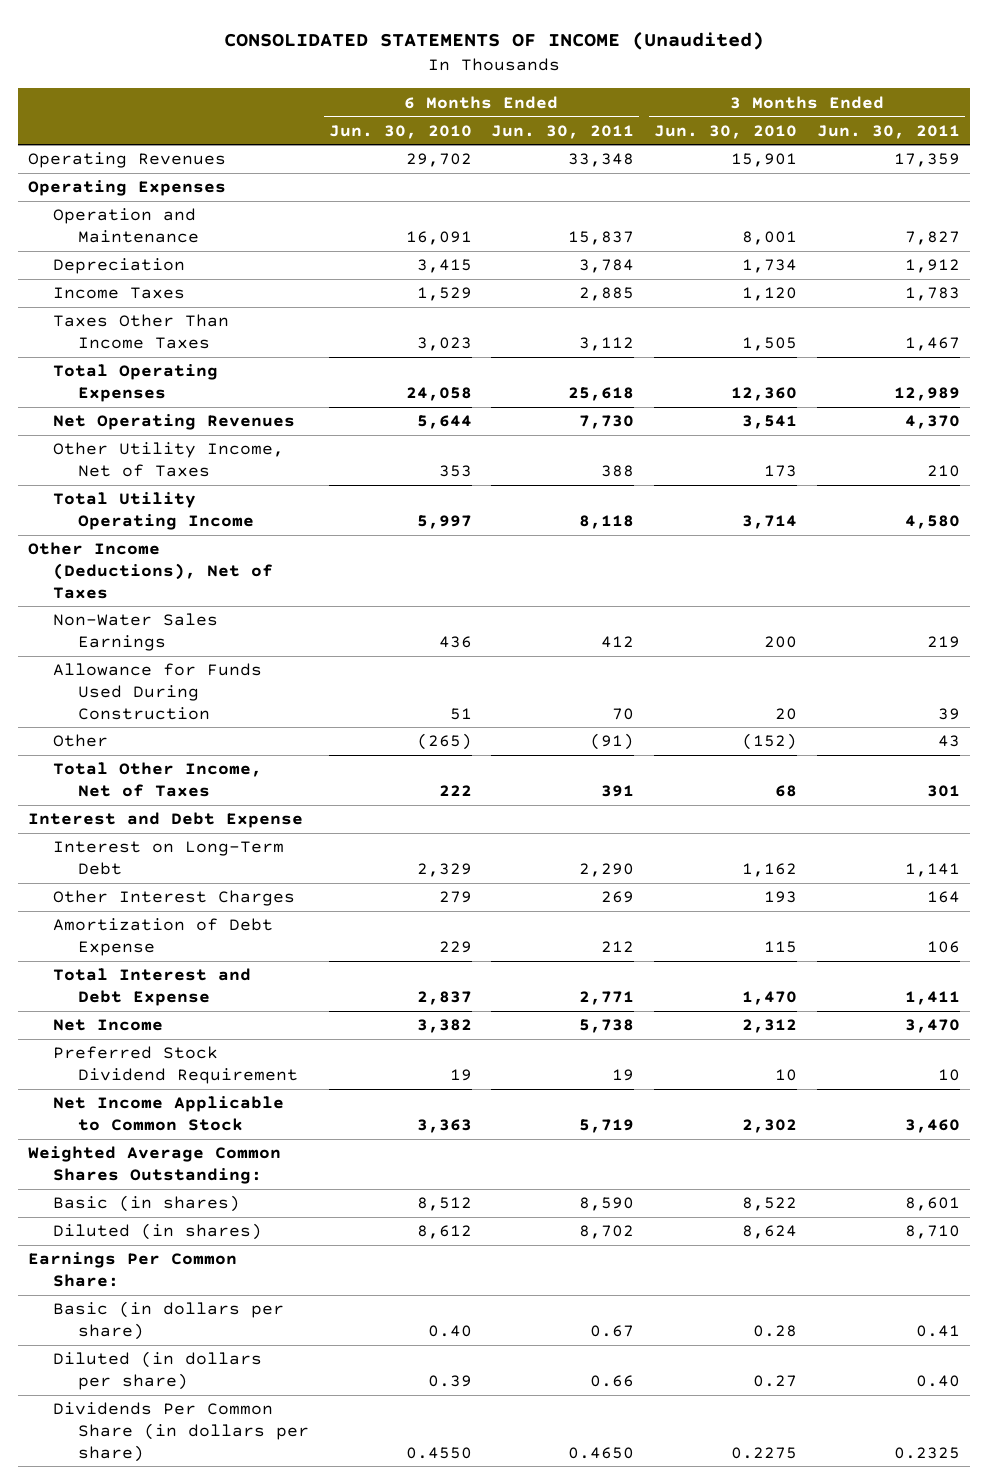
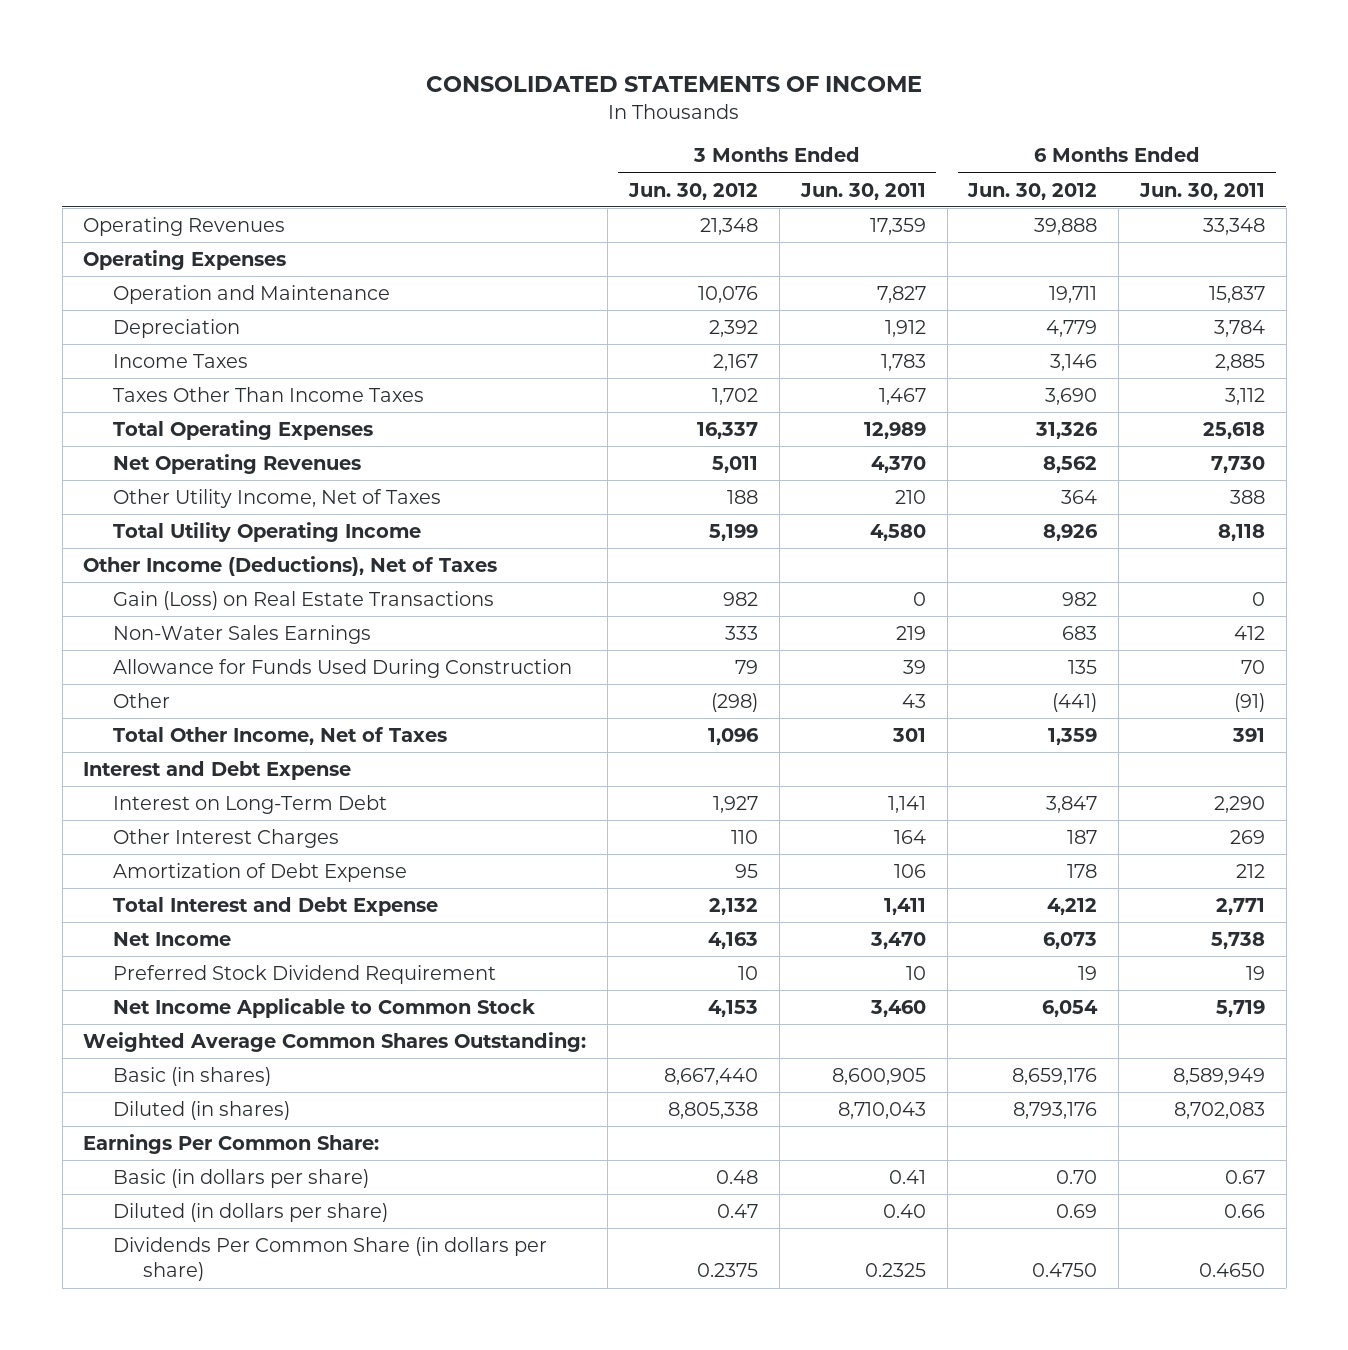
- CONSOLIDATED STATEMENTS OF INCOME (Unaudited)
+ CONSOLIDATED STATEMENTS OF INCOME
- | 6 Months Ended Jun. 30, 2010 | 6 Months Ended Jun. 30, 2011 | 3 Months Ended Jun. 30, 2010 | 3 Months Ended Jun. 30, 2011
+ | 3 Months Ended Jun. 30, 2012 | 3 Months Ended Jun. 30, 2011 | 6 Months Ended Jun. 30, 2012 | 6 Months Ended Jun. 30, 2011
+ Gain (Loss) on Real Estate Transactions | 982 | 0 | 982 | 0
- Basic (in shares) | 8,512 | 8,590 | 8,522 | 8,601
- Diluted (in shares) | 8,612 | 8,702 | 8,624 | 8,710
+ Basic (in shares) | 8,667,440 | 8,600,905 | 8,659,176 | 8,589,949
+ Diluted (in shares) | 8,805,338 | 8,710,043 | 8,793,176 | 8,702,083

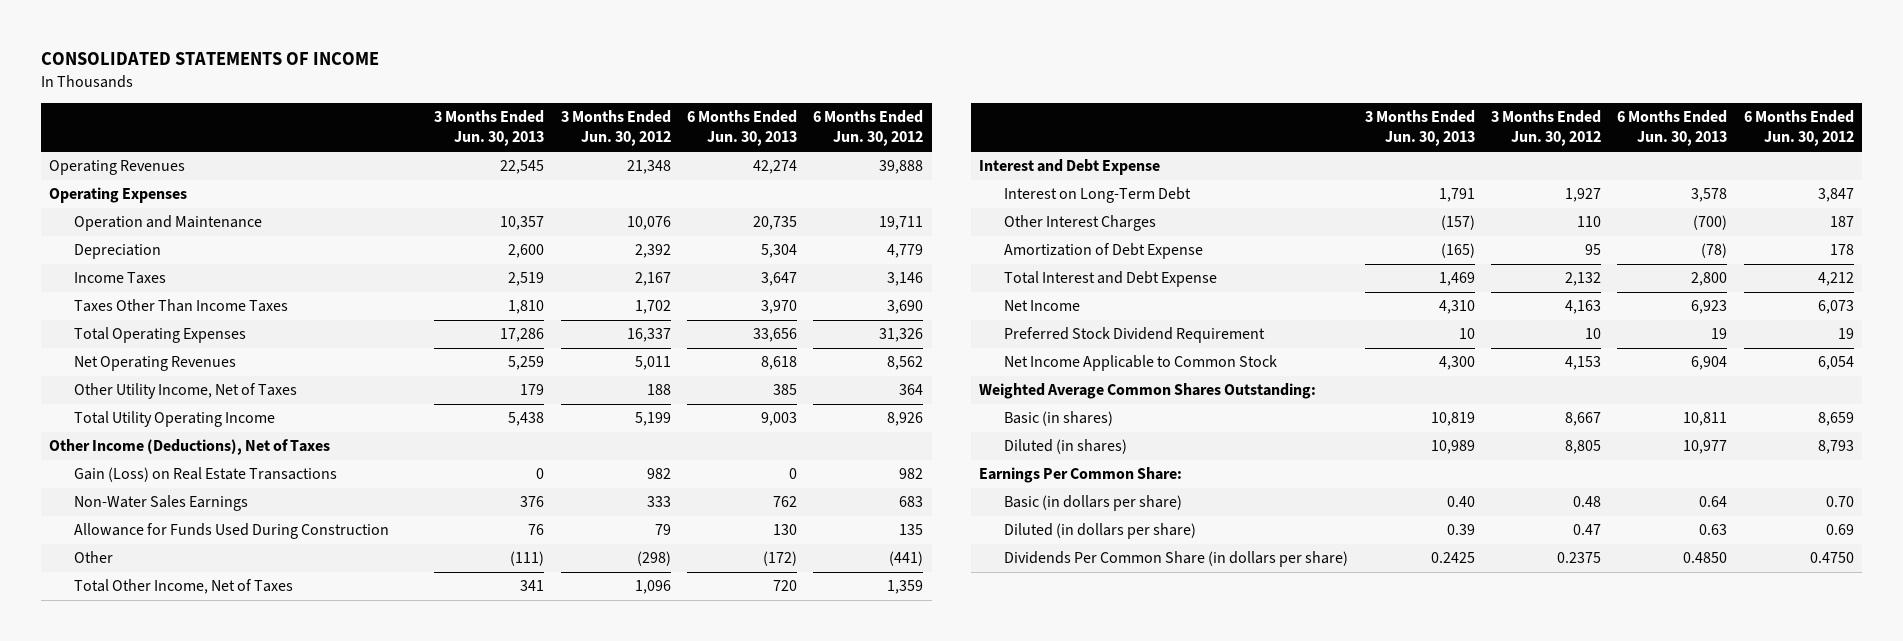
- | 3 Months Ended Jun. 30, 2012 | 3 Months Ended Jun. 30, 2011 | 6 Months Ended Jun. 30, 2012 | 6 Months Ended Jun. 30, 2011
+ | 3 Months Ended Jun. 30, 2013 | 3 Months Ended Jun. 30, 2012 | 6 Months Ended Jun. 30, 2013 | 6 Months Ended Jun. 30, 2012
- Basic (in shares) | 8,667,440 | 8,600,905 | 8,659,176 | 8,589,949
- Diluted (in shares) | 8,805,338 | 8,710,043 | 8,793,176 | 8,702,083
+ Basic (in shares) | 10,819 | 8,667 | 10,811 | 8,659
+ Diluted (in shares) | 10,989 | 8,805 | 10,977 | 8,793

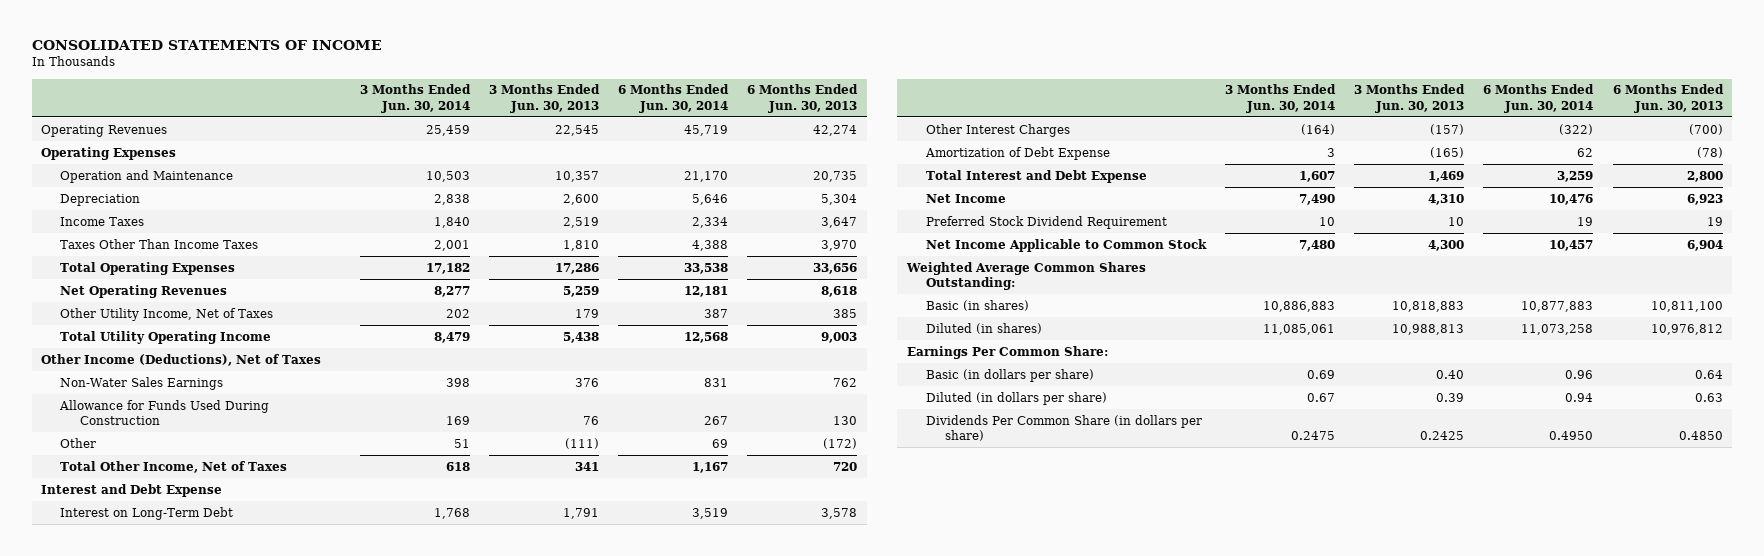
- | 3 Months Ended Jun. 30, 2013 | 3 Months Ended Jun. 30, 2012 | 6 Months Ended Jun. 30, 2013 | 6 Months Ended Jun. 30, 2012
+ | 3 Months Ended Jun. 30, 2014 | 3 Months Ended Jun. 30, 2013 | 6 Months Ended Jun. 30, 2014 | 6 Months Ended Jun. 30, 2013
- Gain (Loss) on Real Estate Transactions | 0 | 982 | 0 | 982
- Basic (in shares) | 10,819 | 8,667 | 10,811 | 8,659
- Diluted (in shares) | 10,989 | 8,805 | 10,977 | 8,793
+ Basic (in shares) | 10,886,883 | 10,818,883 | 10,877,883 | 10,811,100
+ Diluted (in shares) | 11,085,061 | 10,988,813 | 11,073,258 | 10,976,812

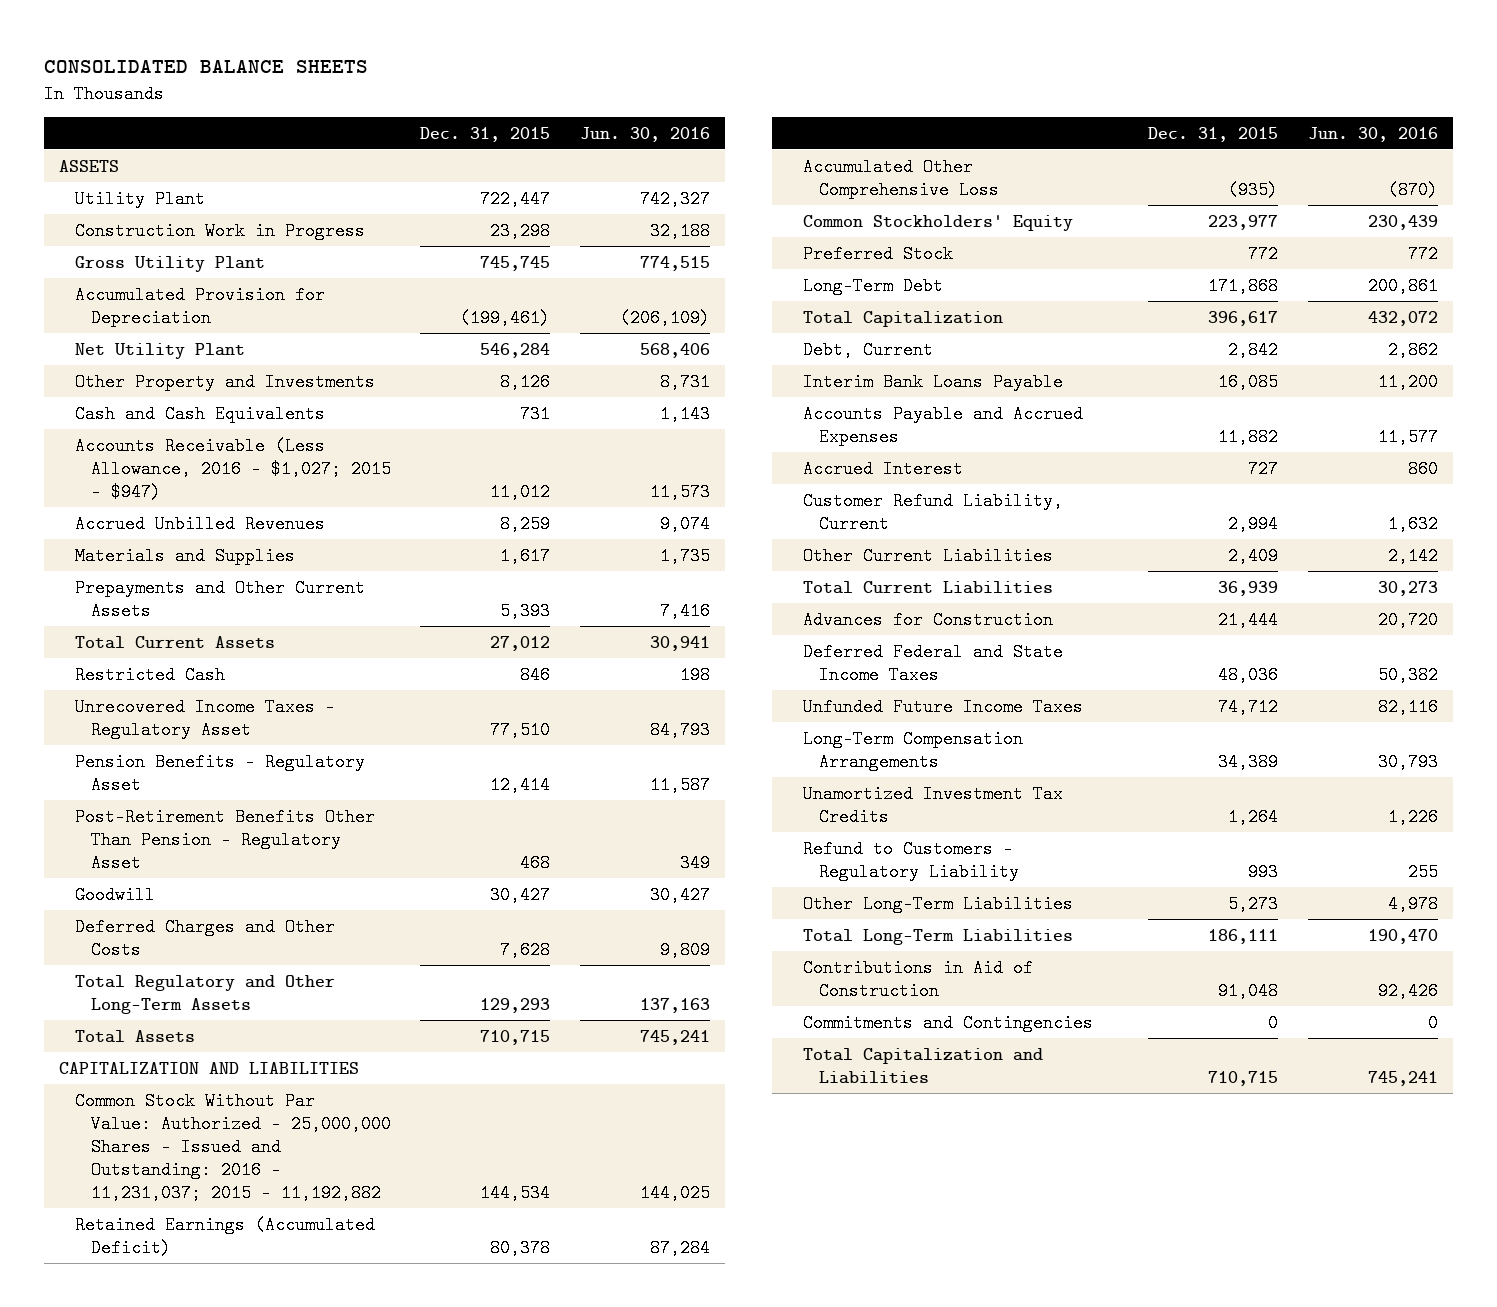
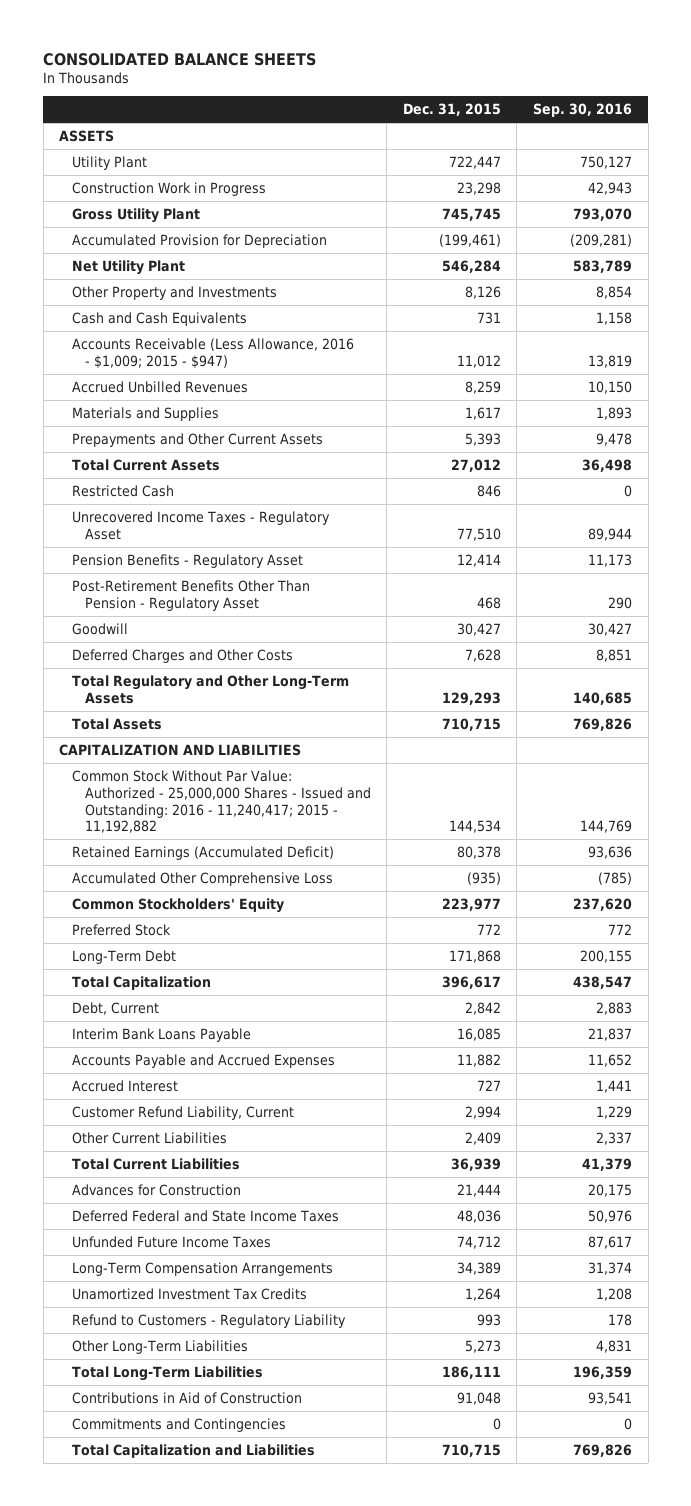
- | Dec. 31, 2015 | Jun. 30, 2016
+ | Dec. 31, 2015 | Sep. 30, 2016
- Accounts Receivable (Less Allowance, 2016 - $1,027; 2015 - $947) | 11,012 | 11,573
+ Accounts Receivable (Less Allowance, 2016 - $1,009; 2015 - $947) | 11,012 | 13,819
- Common Stock Without Par Value: Authorized - 25,000,000 Shares - Issued and Outstanding: 2016 - 11,231,037; 2015 - 11,192,882 | 144,534 | 144,025
+ Common Stock Without Par Value: Authorized - 25,000,000 Shares - Issued and Outstanding: 2016 - 11,240,417; 2015 - 11,192,882 | 144,534 | 144,769

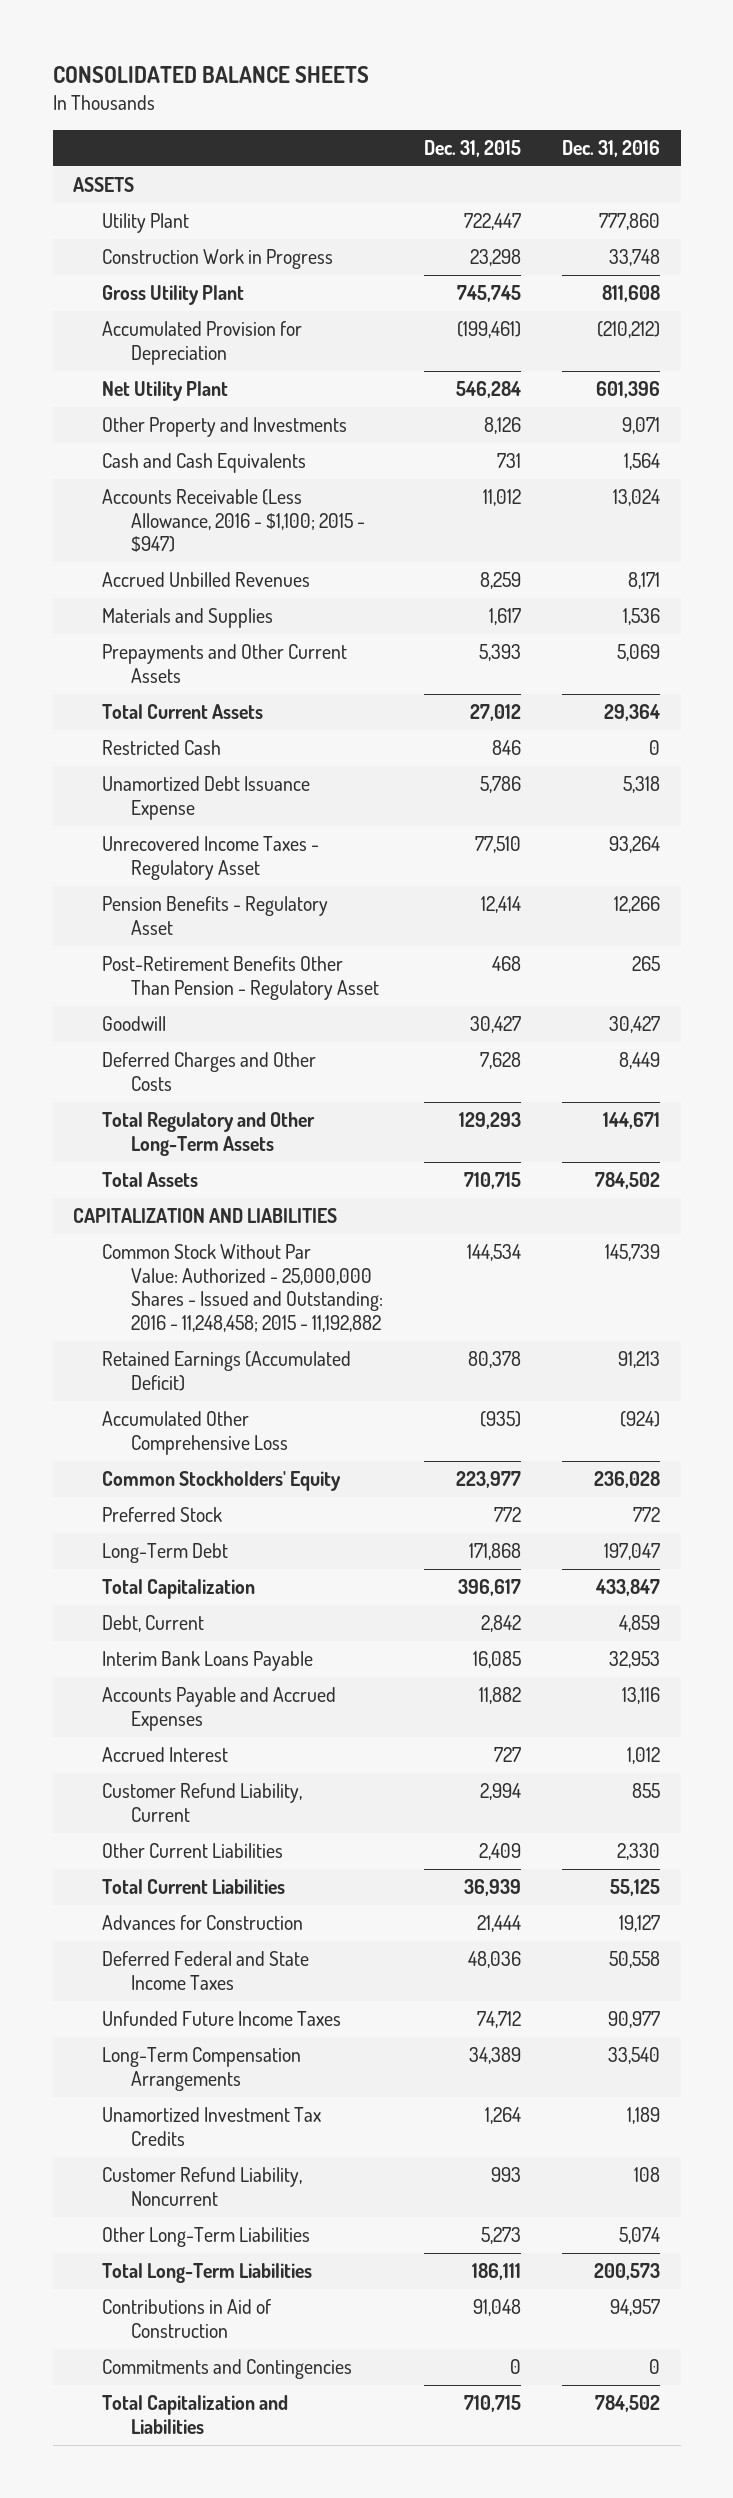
- | Dec. 31, 2015 | Sep. 30, 2016
+ | Dec. 31, 2015 | Dec. 31, 2016
- Accounts Receivable (Less Allowance, 2016 - $1,009; 2015 - $947) | 11,012 | 13,819
+ Accounts Receivable (Less Allowance, 2016 - $1,100; 2015 - $947) | 11,012 | 13,024
+ Unamortized Debt Issuance Expense | 5,786 | 5,318
- Common Stock Without Par Value: Authorized - 25,000,000 Shares - Issued and Outstanding: 2016 - 11,240,417; 2015 - 11,192,882 | 144,534 | 144,769
+ Common Stock Without Par Value: Authorized - 25,000,000 Shares - Issued and Outstanding: 2016 - 11,248,458; 2015 - 11,192,882 | 144,534 | 145,739
- Refund to Customers - Regulatory Liability | 993 | 178
+ Customer Refund Liability, Noncurrent | 993 | 108

